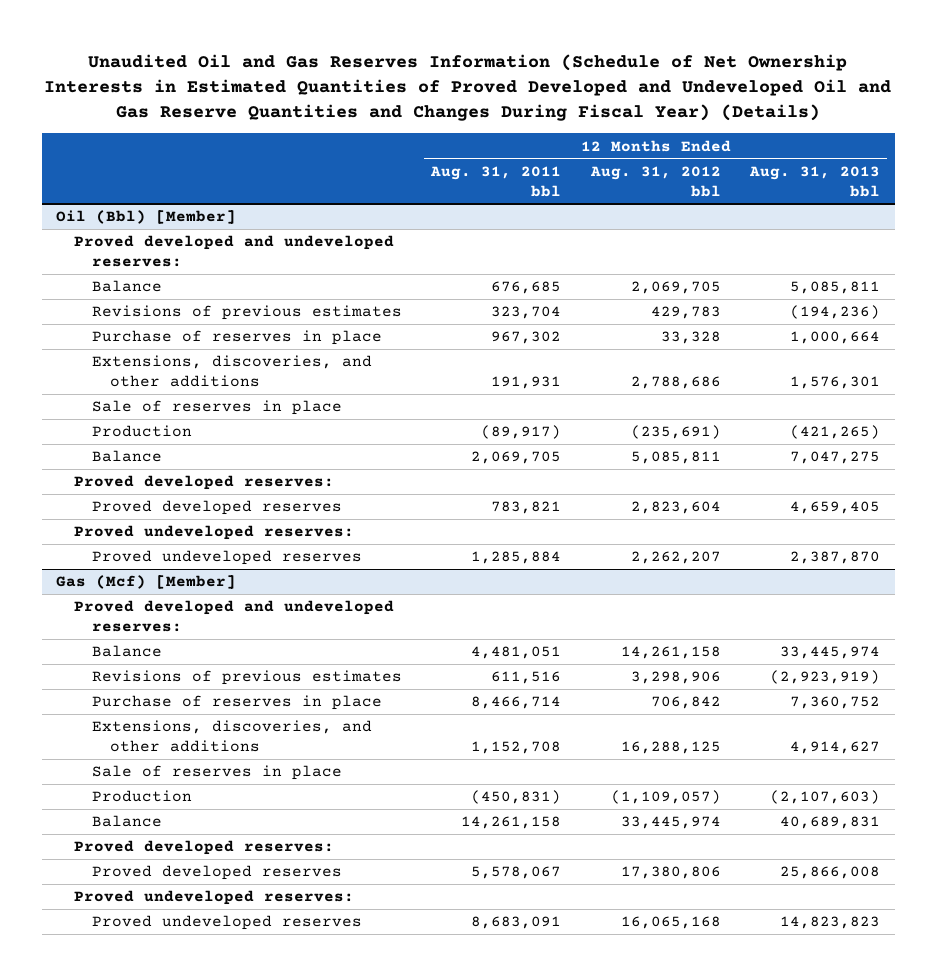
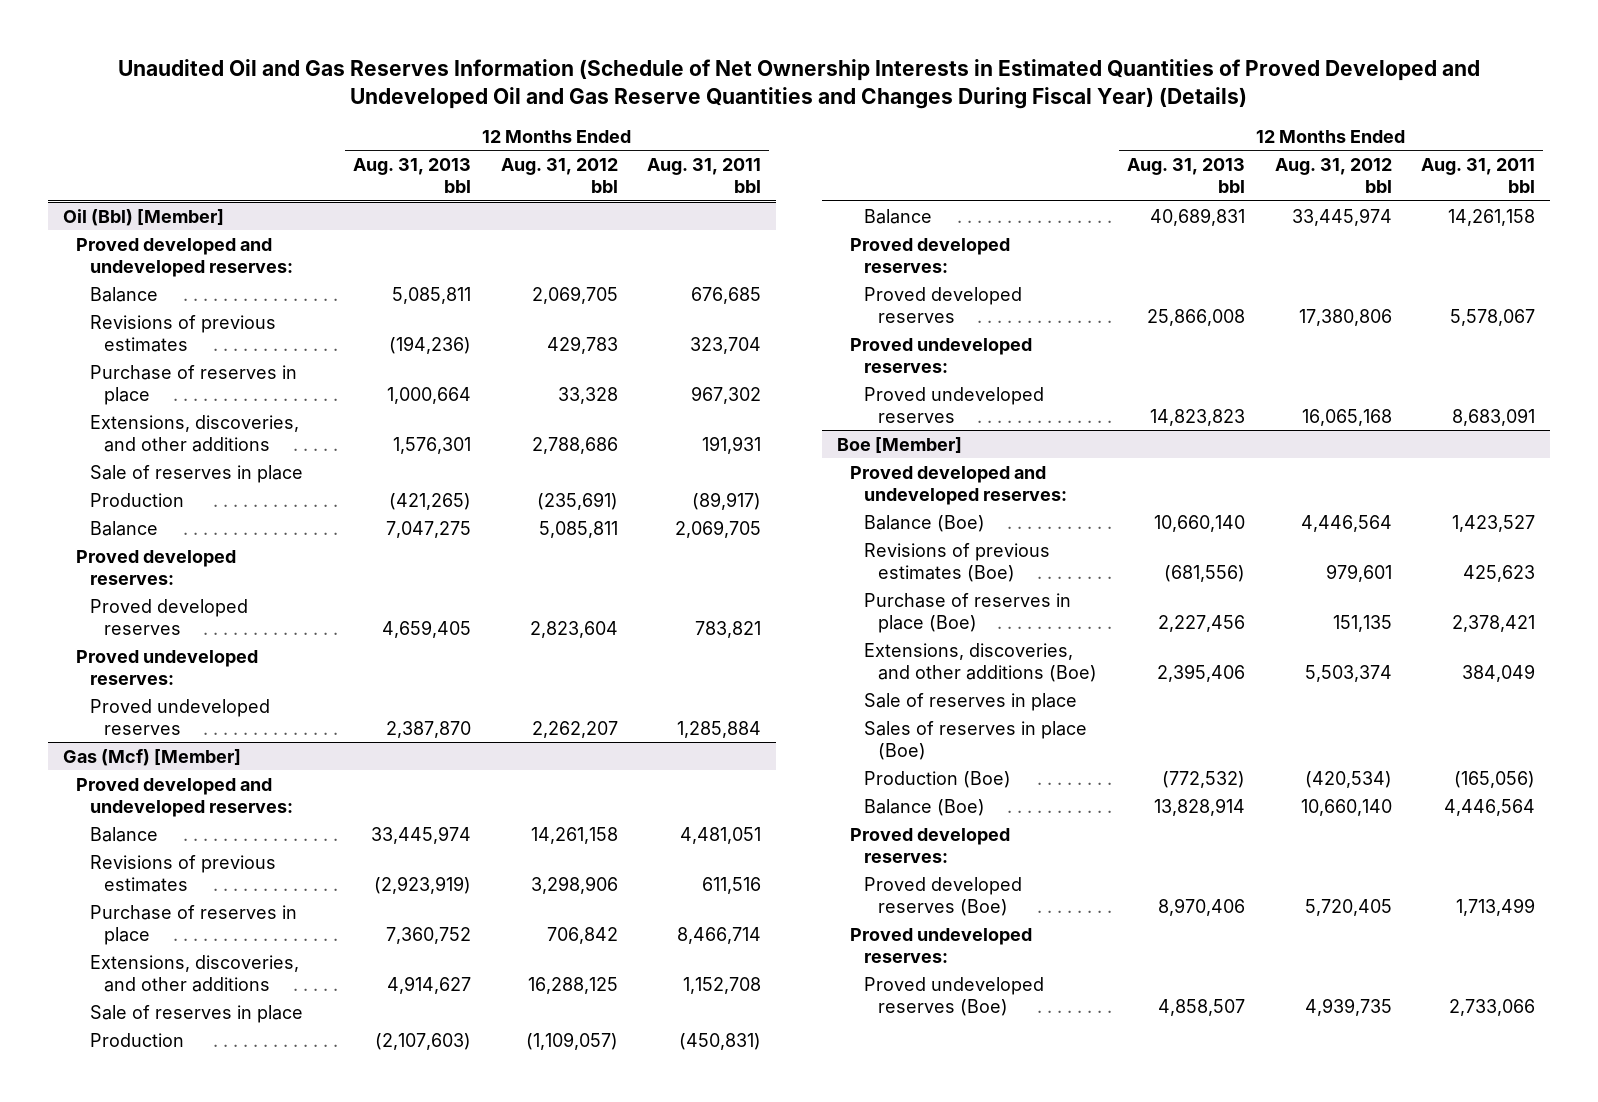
- | 12 Months Ended Aug. 31, 2011 bbl | 12 Months Ended Aug. 31, 2012 bbl | 12 Months Ended Aug. 31, 2013 bbl
+ | 12 Months Ended Aug. 31, 2013 bbl | 12 Months Ended Aug. 31, 2012 bbl | 12 Months Ended Aug. 31, 2011 bbl
+ Boe [Member]
+ Proved developed and undeveloped reserves:
+ Balance (Boe) | 10,660,140 | 4,446,564 | 1,423,527
+ Revisions of previous estimates (Boe) | (681,556) | 979,601 | 425,623
+ Purchase of reserves in place (Boe) | 2,227,456 | 151,135 | 2,378,421
+ Extensions, discoveries, and other additions (Boe) | 2,395,406 | 5,503,374 | 384,049
+ Sale of reserves in place
+ Sales of reserves in place (Boe)
+ Production (Boe) | (772,532) | (420,534) | (165,056)
+ Balance (Boe) | 13,828,914 | 10,660,140 | 4,446,564
+ Proved developed reserves:
+ Proved developed reserves (Boe) | 8,970,406 | 5,720,405 | 1,713,499
+ Proved undeveloped reserves:
+ Proved undeveloped reserves (Boe) | 4,858,507 | 4,939,735 | 2,733,066

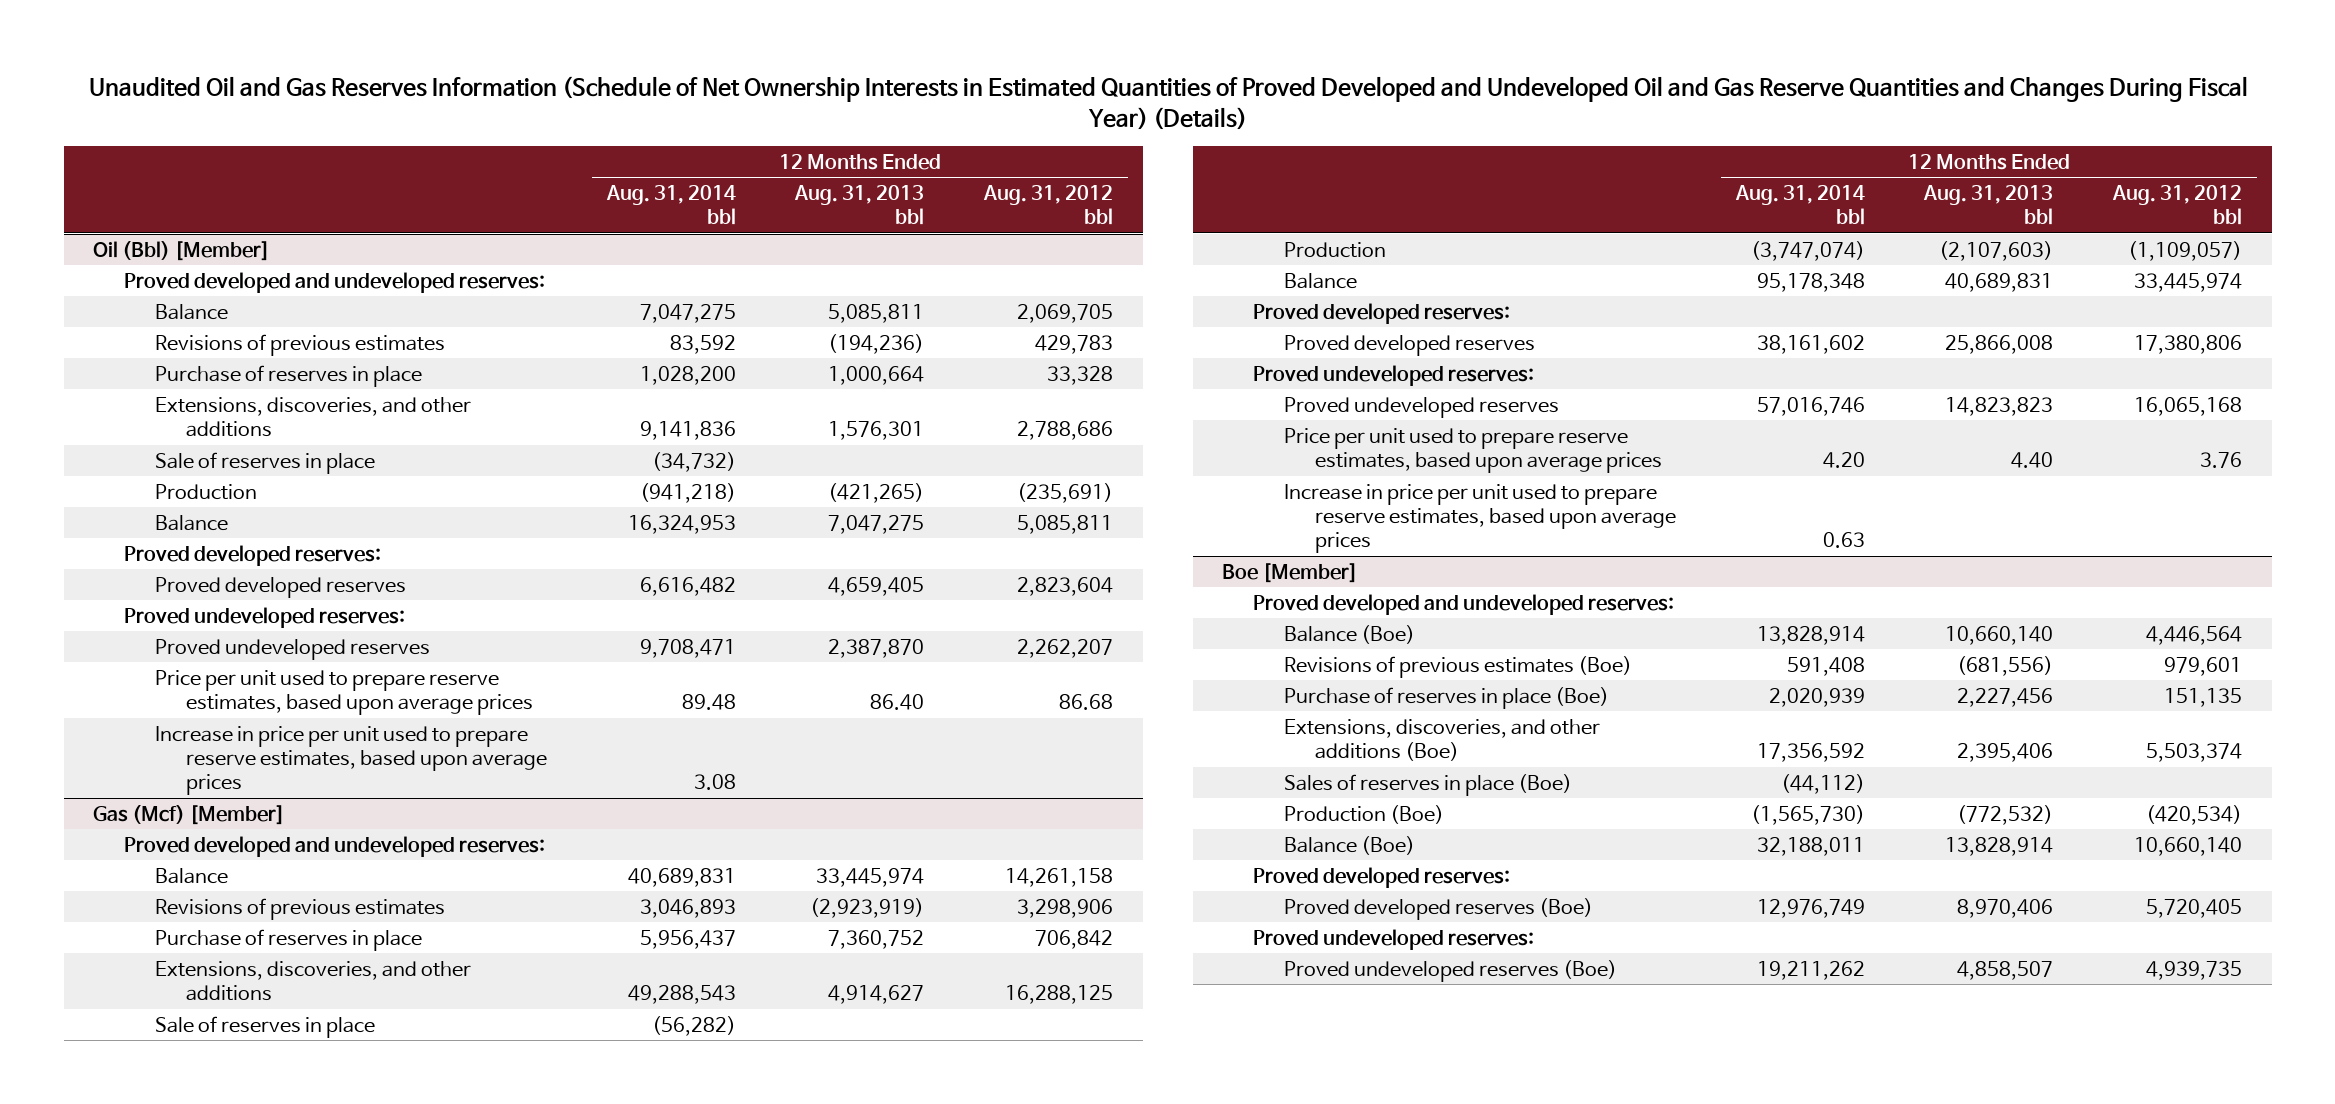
- | 12 Months Ended Aug. 31, 2013 bbl | 12 Months Ended Aug. 31, 2012 bbl | 12 Months Ended Aug. 31, 2011 bbl
+ | 12 Months Ended Aug. 31, 2014 bbl | 12 Months Ended Aug. 31, 2013 bbl | 12 Months Ended Aug. 31, 2012 bbl
@ Oil (Bbl) [Member]
+ Price per unit used to prepare reserve estimates, based upon average prices | 89.48 | 86.40 | 86.68
+ Increase in price per unit used to prepare reserve estimates, based upon average prices | 3.08 | |
@ Gas (Mcf) [Member]
+ Price per unit used to prepare reserve estimates, based upon average prices | 4.20 | 4.40 | 3.76
+ Increase in price per unit used to prepare reserve estimates, based upon average prices | 0.63 | |
@ Boe [Member]
- Sale of reserves in place

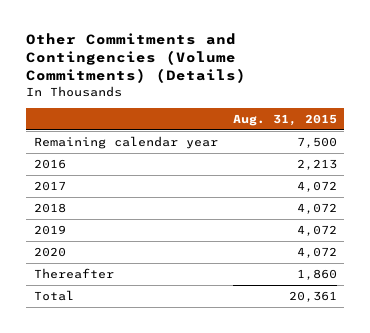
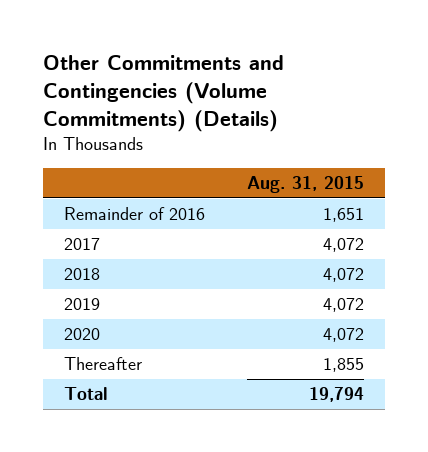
- Remaining calendar year | 7,500
- 2016 | 2,213
+ Remainder of 2016 | 1,651
- Thereafter | 1,860
- Total | 20,361
+ Thereafter | 1,855
+ Total | 19,794

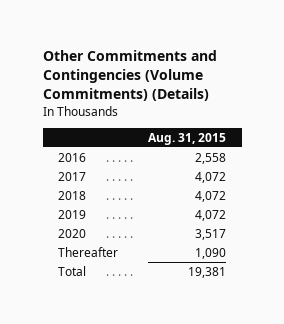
- Remainder of 2016 | 1,651
+ 2016 | 2,558
- 2020 | 4,072
- Thereafter | 1,855
- Total | 19,794
+ 2020 | 3,517
+ Thereafter | 1,090
+ Total | 19,381

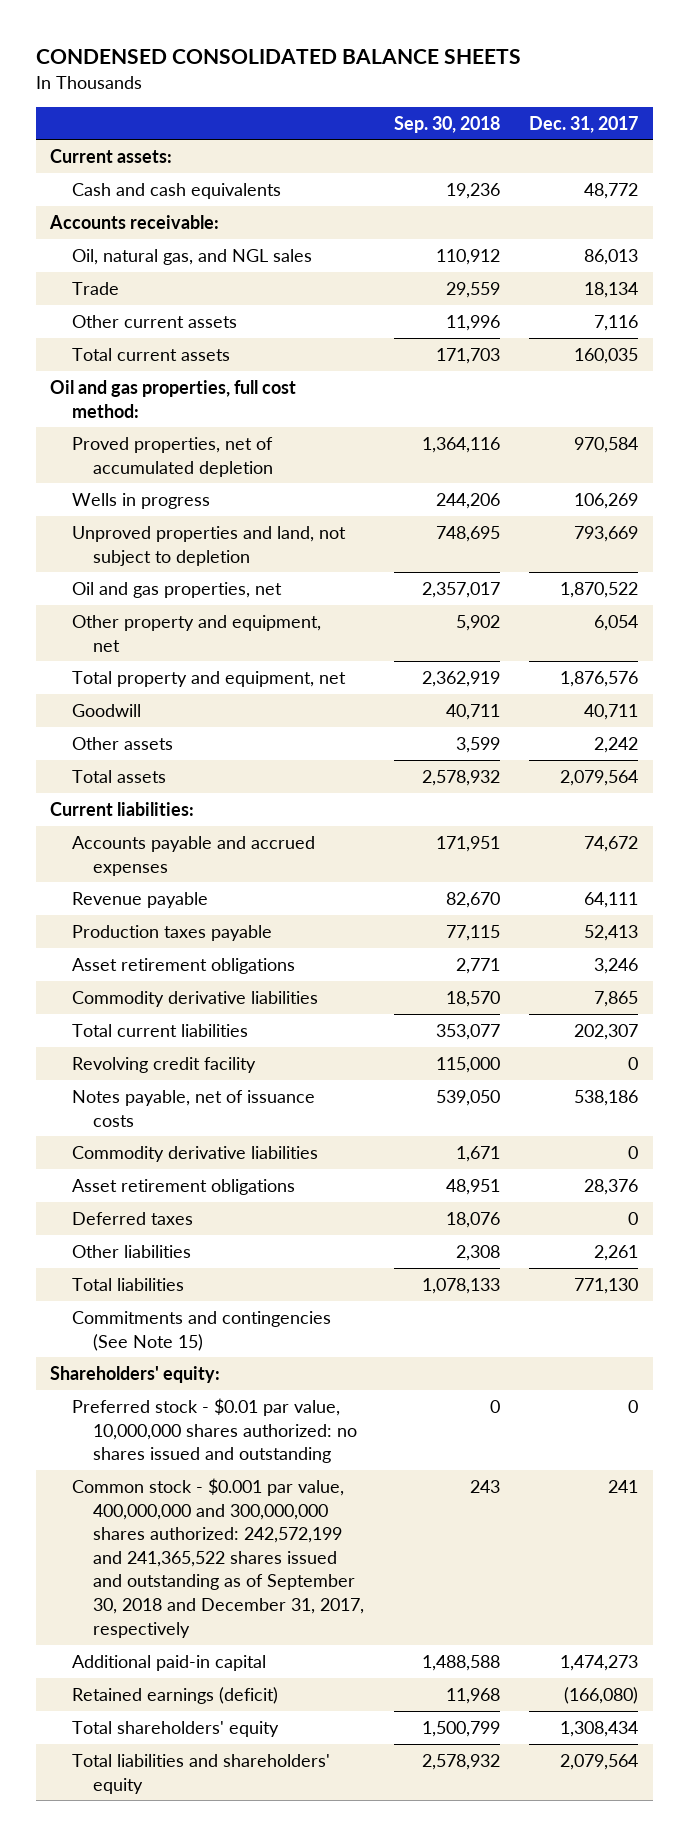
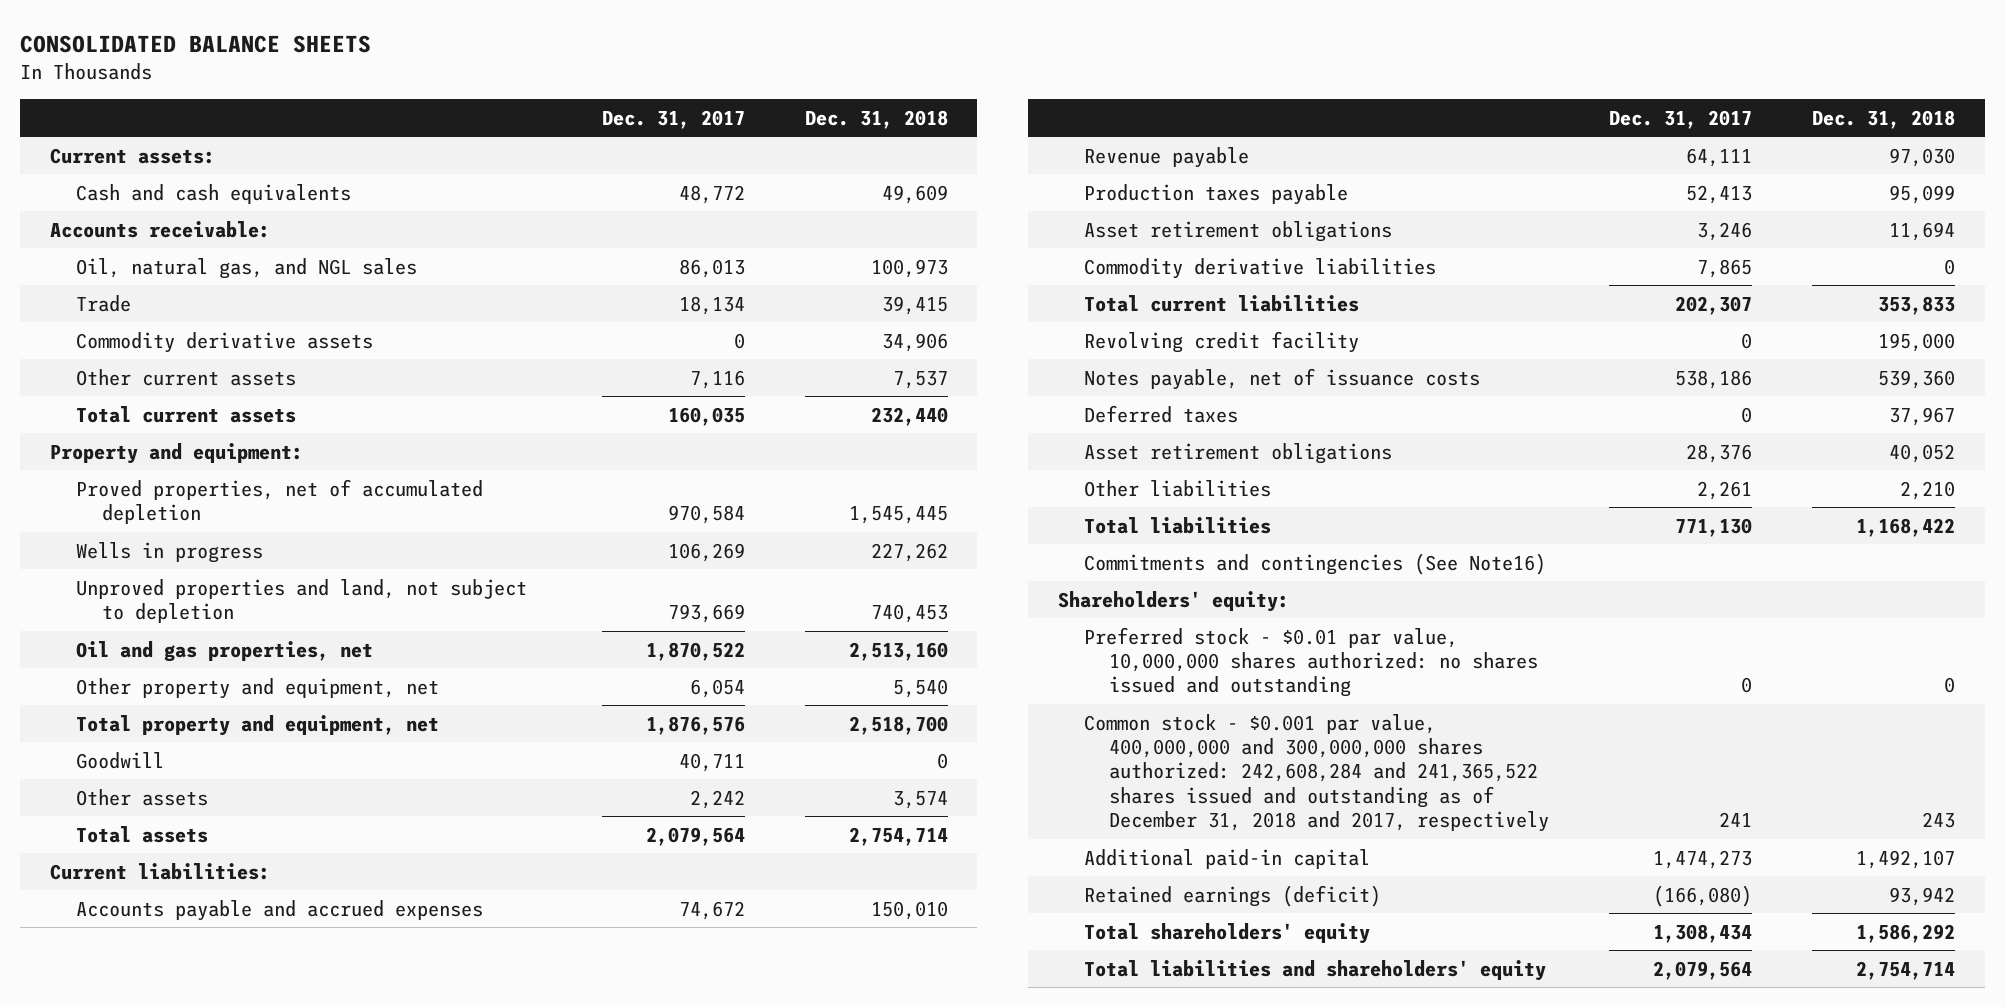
- CONDENSED CONSOLIDATED BALANCE SHEETS
+ CONSOLIDATED BALANCE SHEETS
- | Sep. 30, 2018 | Dec. 31, 2017
+ | Dec. 31, 2017 | Dec. 31, 2018
+ Commodity derivative assets | 0 | 34,906
- Oil and gas properties, full cost method:
+ Property and equipment:
- Commodity derivative liabilities | 1,671 | 0
moved down: Asset retirement obligations | 28,376 | 40,052
- Commitments and contingencies (See Note 15)
+ Commitments and contingencies (See Note16)
- Common stock - $0.001 par value, 400,000,000 and 300,000,000 shares authorized: 242,572,199 and 241,365,522 shares issued and outstanding as of September 30, 2018 and December 31, 2017, respectively | 243 | 241
+ Common stock - $0.001 par value, 400,000,000 and 300,000,000 shares authorized: 242,608,284 and 241,365,522 shares issued and outstanding as of December 31, 2018 and 2017, respectively | 241 | 243

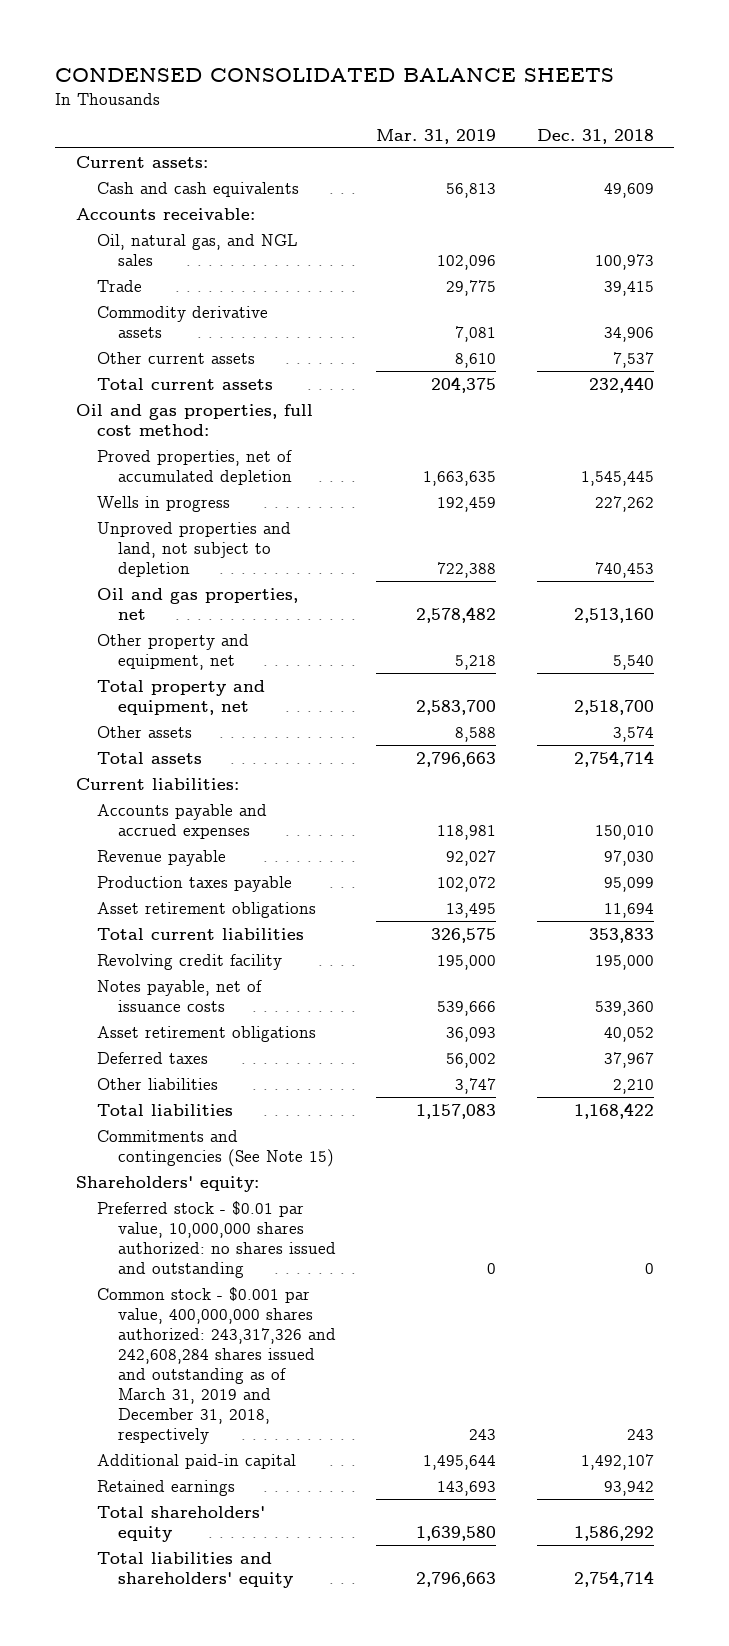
- CONSOLIDATED BALANCE SHEETS
+ CONDENSED CONSOLIDATED BALANCE SHEETS
- | Dec. 31, 2017 | Dec. 31, 2018
+ | Mar. 31, 2019 | Dec. 31, 2018
- Property and equipment:
+ Oil and gas properties, full cost method:
- Goodwill | 40,711 | 0
- Commodity derivative liabilities | 7,865 | 0
moved down: Deferred taxes | 56,002 | 37,967
- Commitments and contingencies (See Note16)
+ Commitments and contingencies (See Note 15)
- Common stock - $0.001 par value, 400,000,000 and 300,000,000 shares authorized: 242,608,284 and 241,365,522 shares issued and outstanding as of December 31, 2018 and 2017, respectively | 241 | 243
+ Common stock - $0.001 par value, 400,000,000 shares authorized: 243,317,326 and 242,608,284 shares issued and outstanding as of March 31, 2019 and December 31, 2018, respectively | 243 | 243
- Retained earnings (deficit) | (166,080) | 93,942
+ Retained earnings | 143,693 | 93,942

